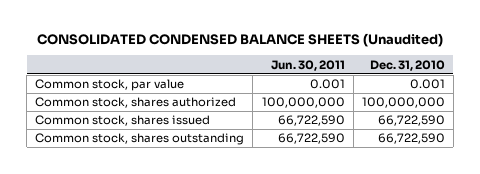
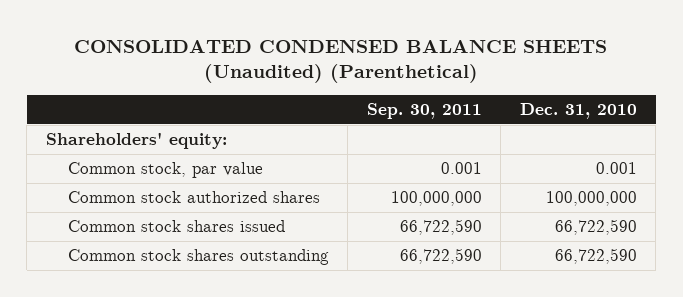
- CONSOLIDATED CONDENSED BALANCE SHEETS (Unaudited)
+ CONSOLIDATED CONDENSED BALANCE SHEETS (Unaudited) (Parenthetical)
- | Jun. 30, 2011 | Dec. 31, 2010
+ | Sep. 30, 2011 | Dec. 31, 2010
+ Shareholders' equity:
- Common stock, shares authorized | 100,000,000 | 100,000,000
- Common stock, shares issued | 66,722,590 | 66,722,590
- Common stock, shares outstanding | 66,722,590 | 66,722,590
+ Common stock authorized shares | 100,000,000 | 100,000,000
+ Common stock shares issued | 66,722,590 | 66,722,590
+ Common stock shares outstanding | 66,722,590 | 66,722,590

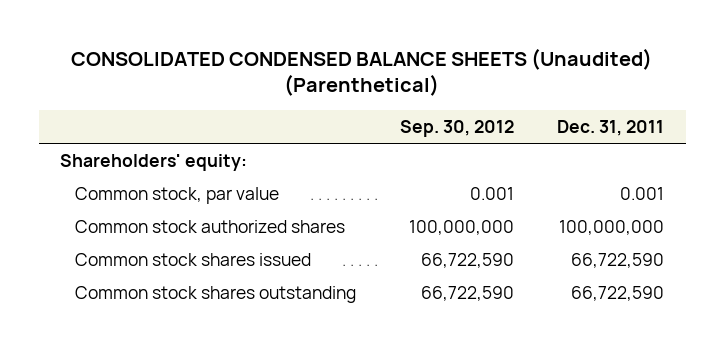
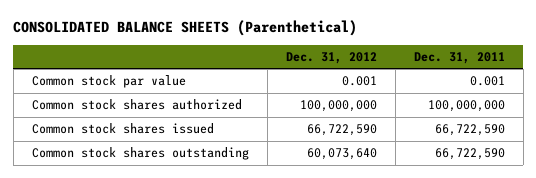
- CONSOLIDATED CONDENSED BALANCE SHEETS (Unaudited) (Parenthetical)
+ CONSOLIDATED BALANCE SHEETS (Parenthetical)
- | Sep. 30, 2012 | Dec. 31, 2011
+ | Dec. 31, 2012 | Dec. 31, 2011
- Shareholders' equity:
- Common stock, par value | 0.001 | 0.001
- Common stock authorized shares | 100,000,000 | 100,000,000
+ Common stock par value | 0.001 | 0.001
+ Common stock shares authorized | 100,000,000 | 100,000,000

